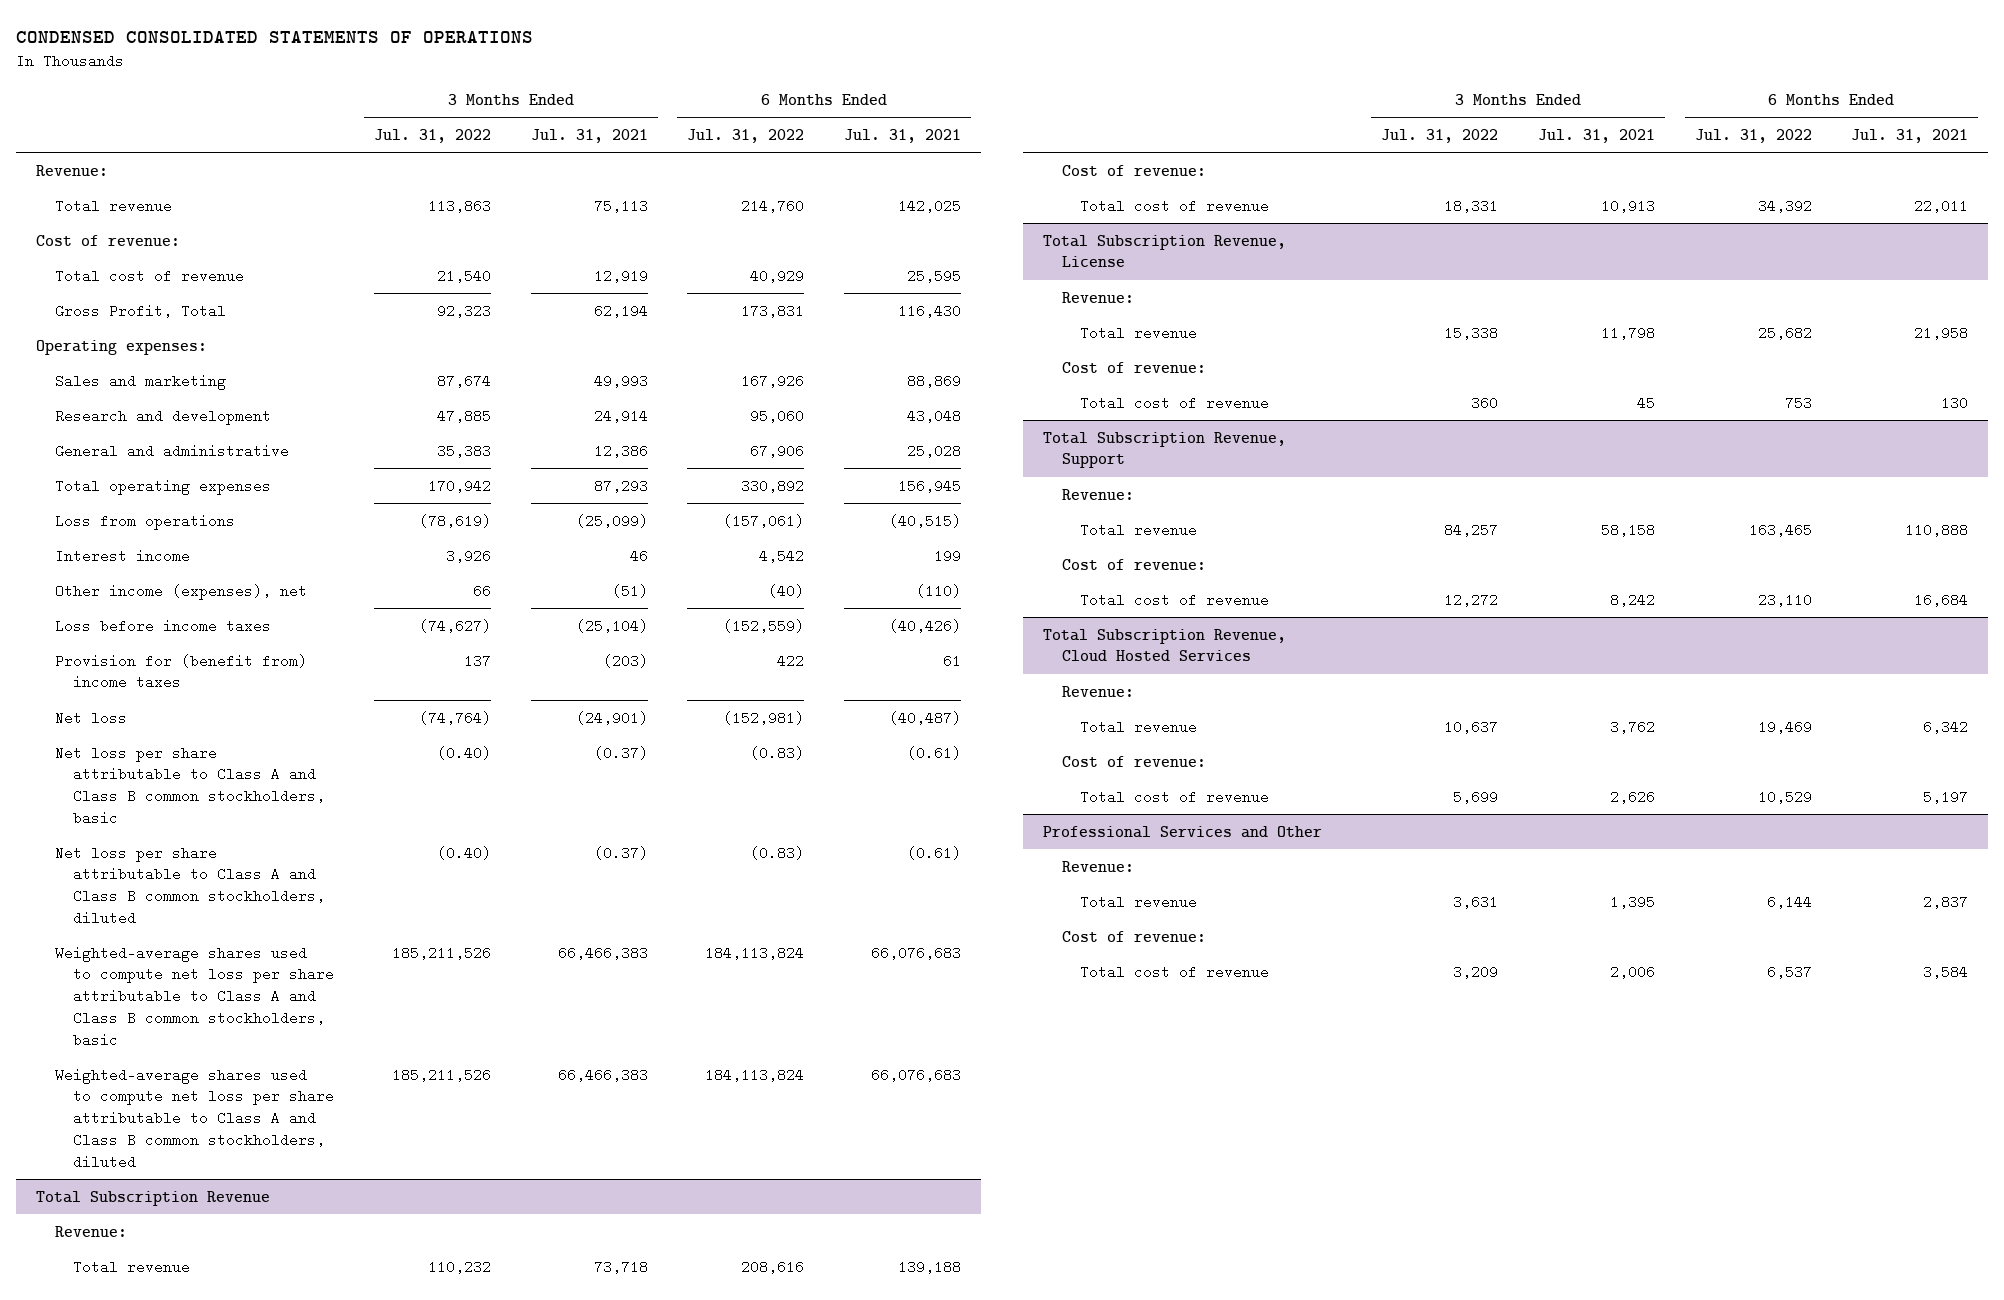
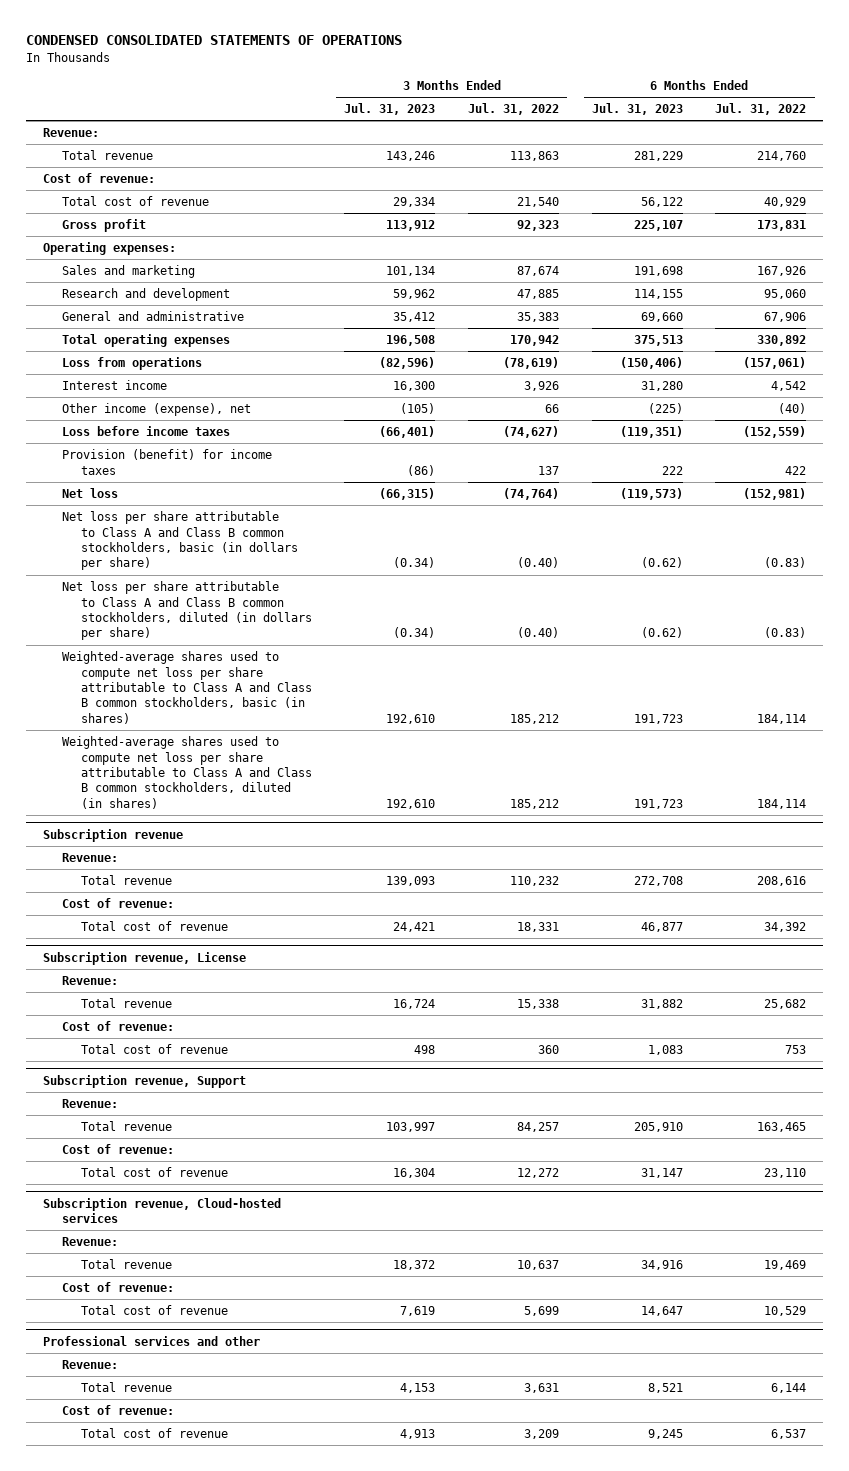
- | 3 Months Ended Jul. 31, 2022 | 3 Months Ended Jul. 31, 2021 | 6 Months Ended Jul. 31, 2022 | 6 Months Ended Jul. 31, 2021
+ | 3 Months Ended Jul. 31, 2023 | 3 Months Ended Jul. 31, 2022 | 6 Months Ended Jul. 31, 2023 | 6 Months Ended Jul. 31, 2022
- Gross Profit, Total | 92,323 | 62,194 | 173,831 | 116,430
+ Gross profit | 113,912 | 92,323 | 225,107 | 173,831
- Other income (expenses), net | 66 | (51) | (40) | (110)
+ Other income (expense), net | (105) | 66 | (225) | (40)
- Provision for (benefit from) income taxes | 137 | (203) | 422 | 61
+ Provision (benefit) for income taxes | (86) | 137 | 222 | 422
- Net loss per share attributable to Class A and Class B common stockholders, basic | (0.40) | (0.37) | (0.83) | (0.61)
- Net loss per share attributable to Class A and Class B common stockholders, diluted | (0.40) | (0.37) | (0.83) | (0.61)
- Weighted-average shares used to compute net loss per share attributable to Class A and Class B common stockholders, basic | 185,211,526 | 66,466,383 | 184,113,824 | 66,076,683
- Weighted-average shares used to compute net loss per share attributable to Class A and Class B common stockholders, diluted | 185,211,526 | 66,466,383 | 184,113,824 | 66,076,683
- Total Subscription Revenue
+ Net loss per share attributable to Class A and Class B common stockholders, basic (in dollars per share) | (0.34) | (0.40) | (0.62) | (0.83)
+ Net loss per share attributable to Class A and Class B common stockholders, diluted (in dollars per share) | (0.34) | (0.40) | (0.62) | (0.83)
+ Weighted-average shares used to compute net loss per share attributable to Class A and Class B common stockholders, basic (in shares) | 192,610 | 185,212 | 191,723 | 184,114
+ Weighted-average shares used to compute net loss per share attributable to Class A and Class B common stockholders, diluted (in shares) | 192,610 | 185,212 | 191,723 | 184,114
+ Subscription revenue
- Total Subscription Revenue, License
+ Subscription revenue, License
- Total Subscription Revenue, Support
+ Subscription revenue, Support
- Total Subscription Revenue, Cloud Hosted Services
+ Subscription revenue, Cloud-hosted services
- Professional Services and Other
+ Professional services and other

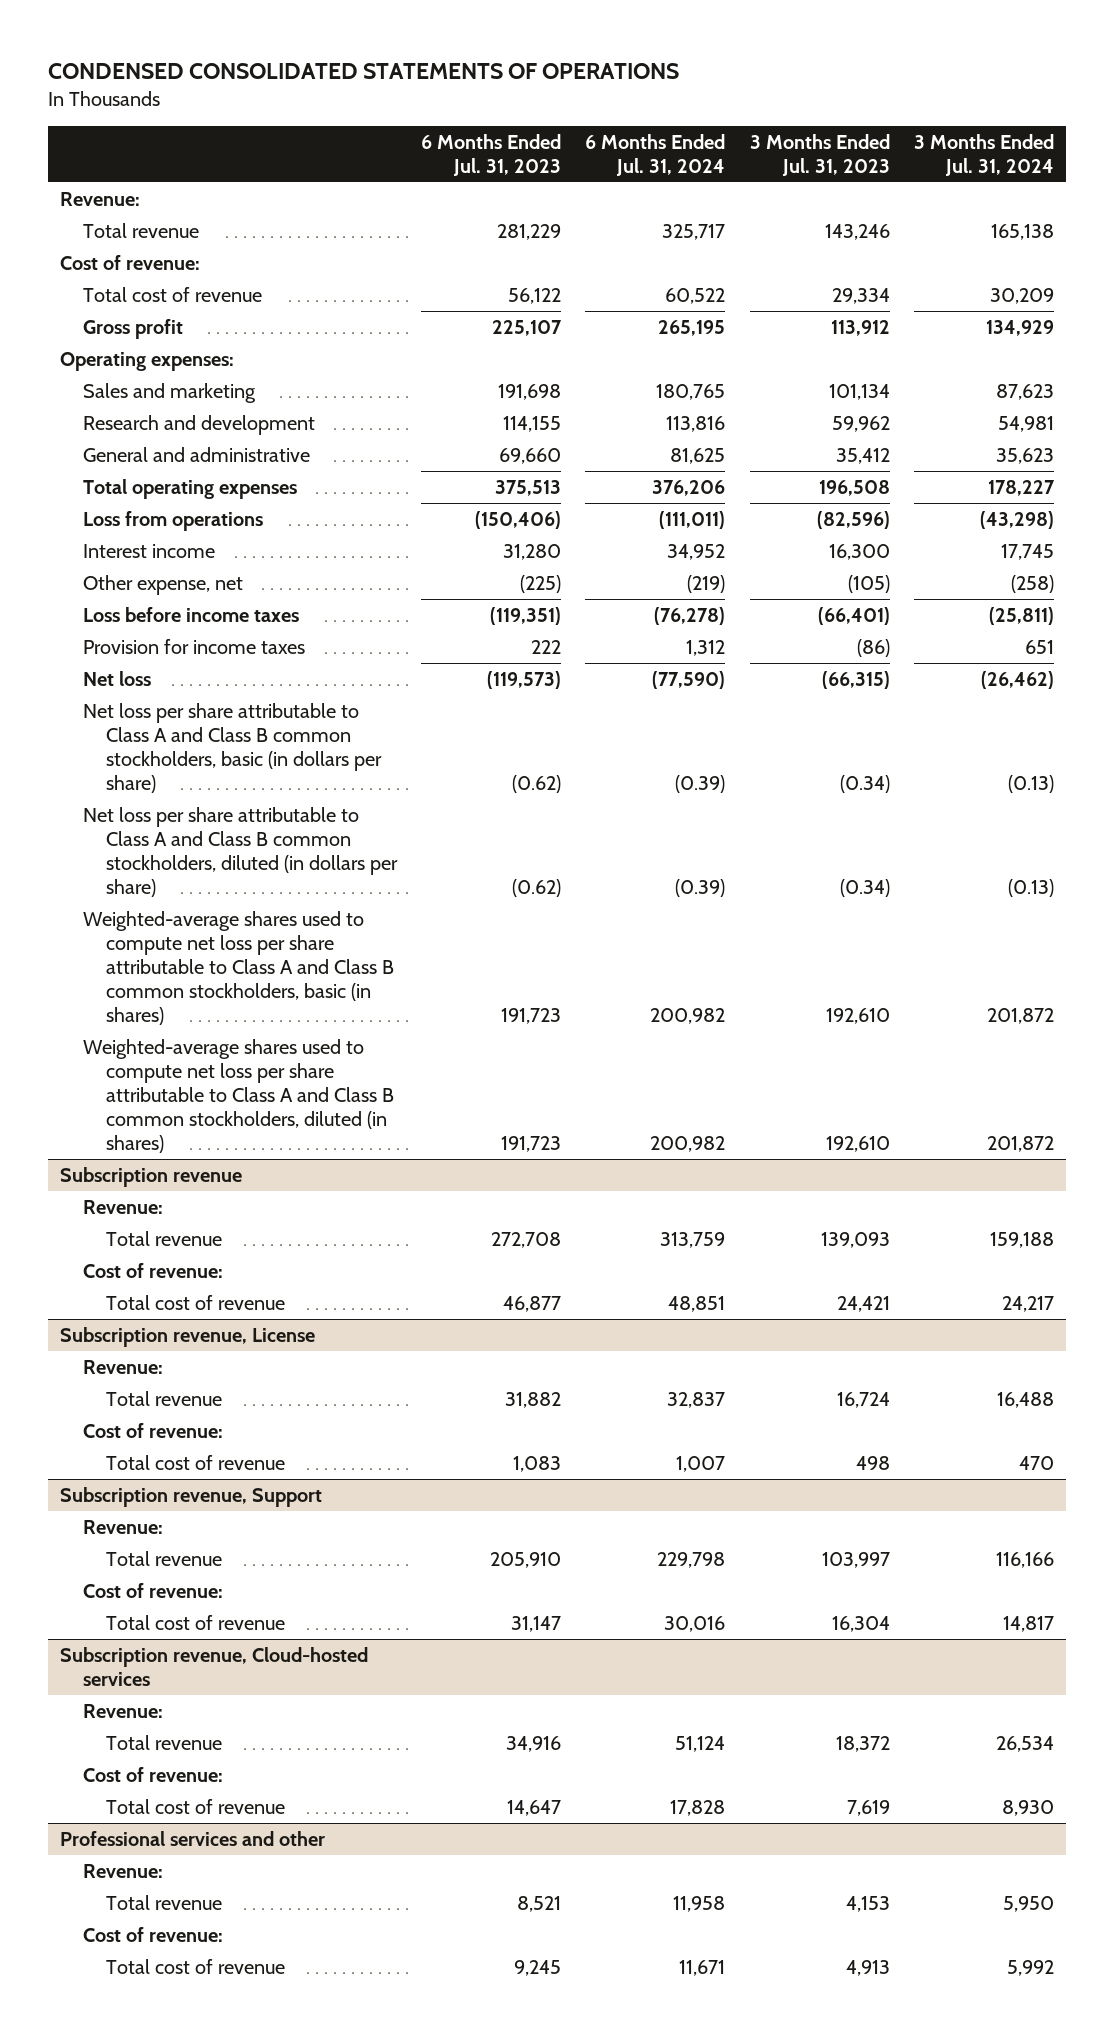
- | 3 Months Ended Jul. 31, 2023 | 3 Months Ended Jul. 31, 2022 | 6 Months Ended Jul. 31, 2023 | 6 Months Ended Jul. 31, 2022
+ | 6 Months Ended Jul. 31, 2023 | 6 Months Ended Jul. 31, 2024 | 3 Months Ended Jul. 31, 2023 | 3 Months Ended Jul. 31, 2024
- Other income (expense), net | (105) | 66 | (225) | (40)
+ Other expense, net | (225) | (219) | (105) | (258)
- Provision (benefit) for income taxes | (86) | 137 | 222 | 422
+ Provision for income taxes | 222 | 1,312 | (86) | 651

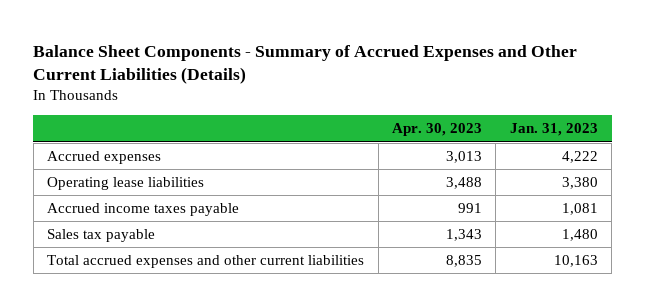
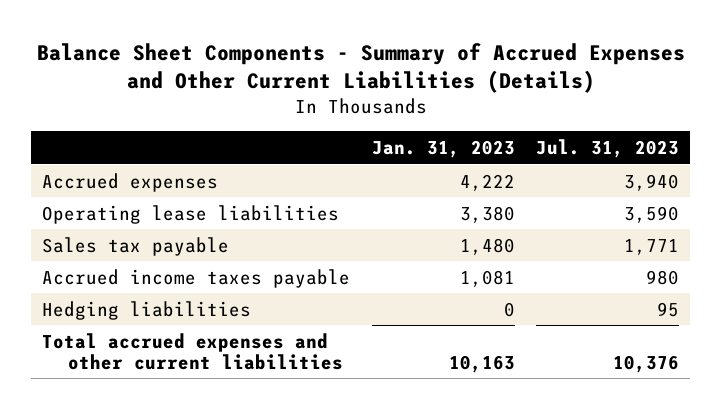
- | Apr. 30, 2023 | Jan. 31, 2023
+ | Jan. 31, 2023 | Jul. 31, 2023
moved down: Accrued income taxes payable | 1,081 | 980
+ Hedging liabilities | 0 | 95

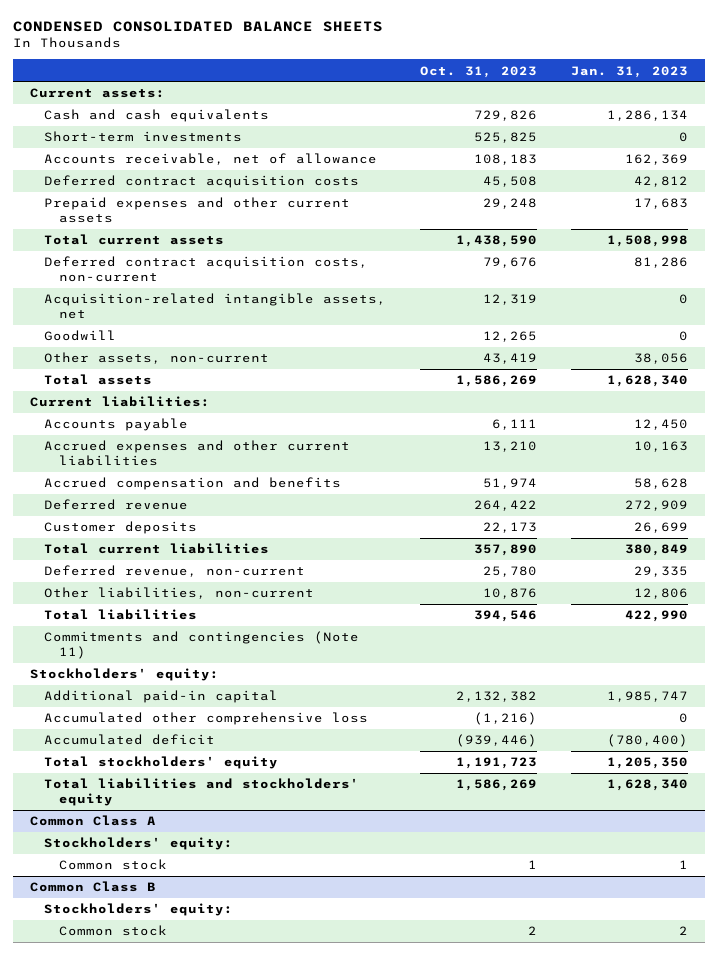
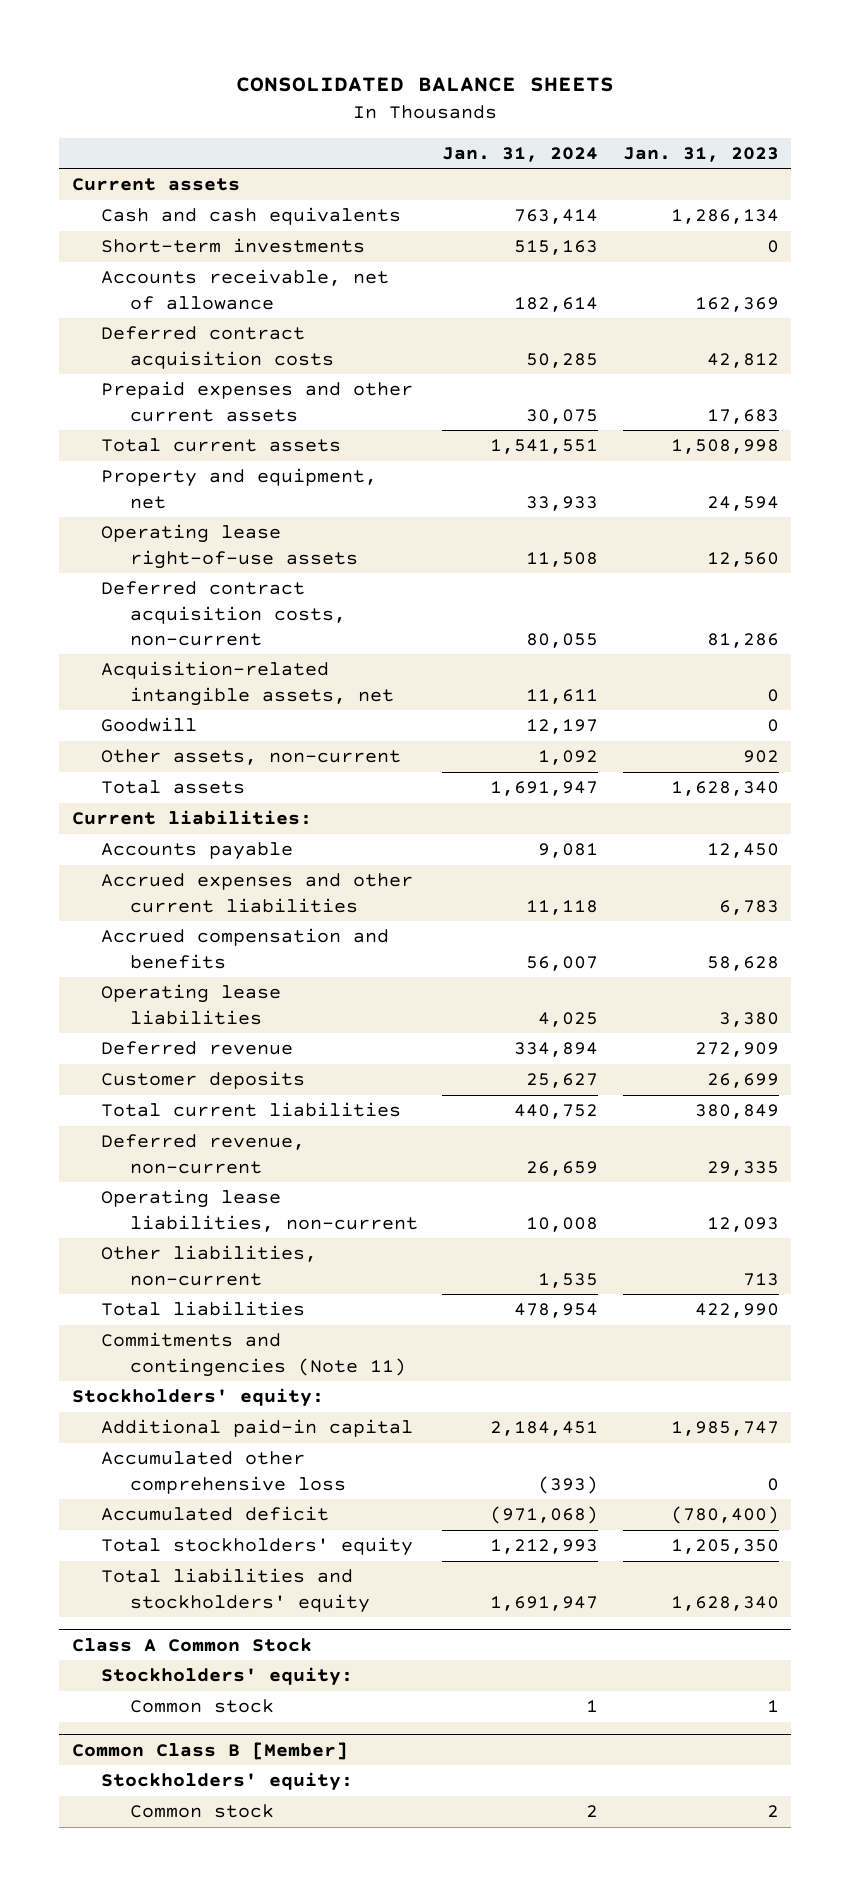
- CONDENSED CONSOLIDATED BALANCE SHEETS
+ CONSOLIDATED BALANCE SHEETS
- | Oct. 31, 2023 | Jan. 31, 2023
+ | Jan. 31, 2024 | Jan. 31, 2023
- Current assets:
+ Current assets
+ Property and equipment, net | 33,933 | 24,594
+ Operating lease right-of-use assets | 11,508 | 12,560
- Other assets, non-current | 43,419 | 38,056
+ Other assets, non-current | 1,092 | 902
- Accrued expenses and other current liabilities | 13,210 | 10,163
+ Accrued expenses and other current liabilities | 11,118 | 6,783
+ Operating lease liabilities | 4,025 | 3,380
- Other liabilities, non-current | 10,876 | 12,806
+ Operating lease liabilities, non-current | 10,008 | 12,093
+ Other liabilities, non-current | 1,535 | 713
- Common Class A
+ Class A Common Stock
- Common Class B
+ Common Class B [Member]

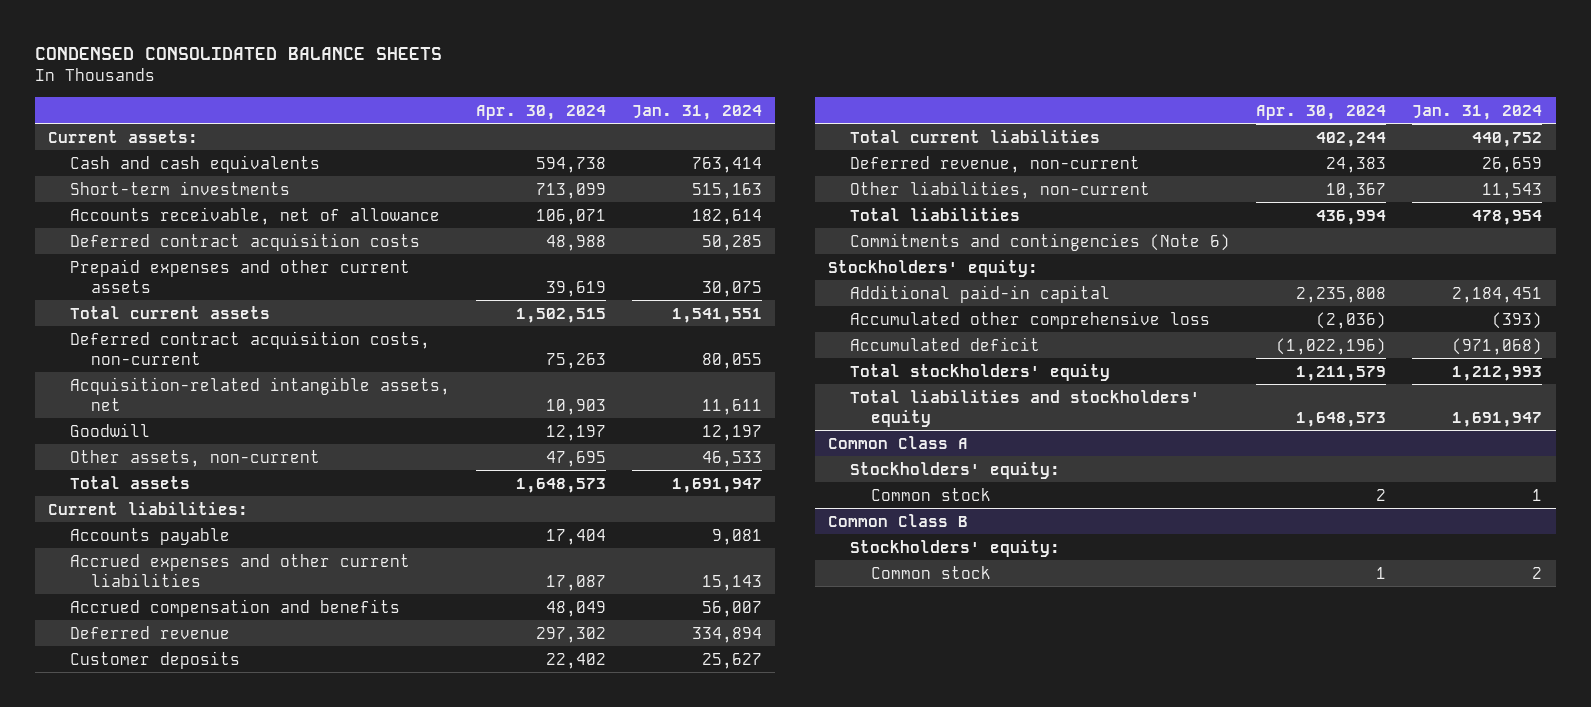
- CONSOLIDATED BALANCE SHEETS
+ CONDENSED CONSOLIDATED BALANCE SHEETS
- | Jan. 31, 2024 | Jan. 31, 2023
+ | Apr. 30, 2024 | Jan. 31, 2024
- Current assets
+ Current assets:
- Property and equipment, net | 33,933 | 24,594
- Operating lease right-of-use assets | 11,508 | 12,560
- Other assets, non-current | 1,092 | 902
+ Other assets, non-current | 47,695 | 46,533
- Accrued expenses and other current liabilities | 11,118 | 6,783
+ Accrued expenses and other current liabilities | 17,087 | 15,143
- Operating lease liabilities | 4,025 | 3,380
- Operating lease liabilities, non-current | 10,008 | 12,093
- Other liabilities, non-current | 1,535 | 713
+ Other liabilities, non-current | 10,367 | 11,543
- Commitments and contingencies (Note 11)
+ Commitments and contingencies (Note 6)
- Class A Common Stock
+ Common Class A
- Common Class B [Member]
+ Common Class B

